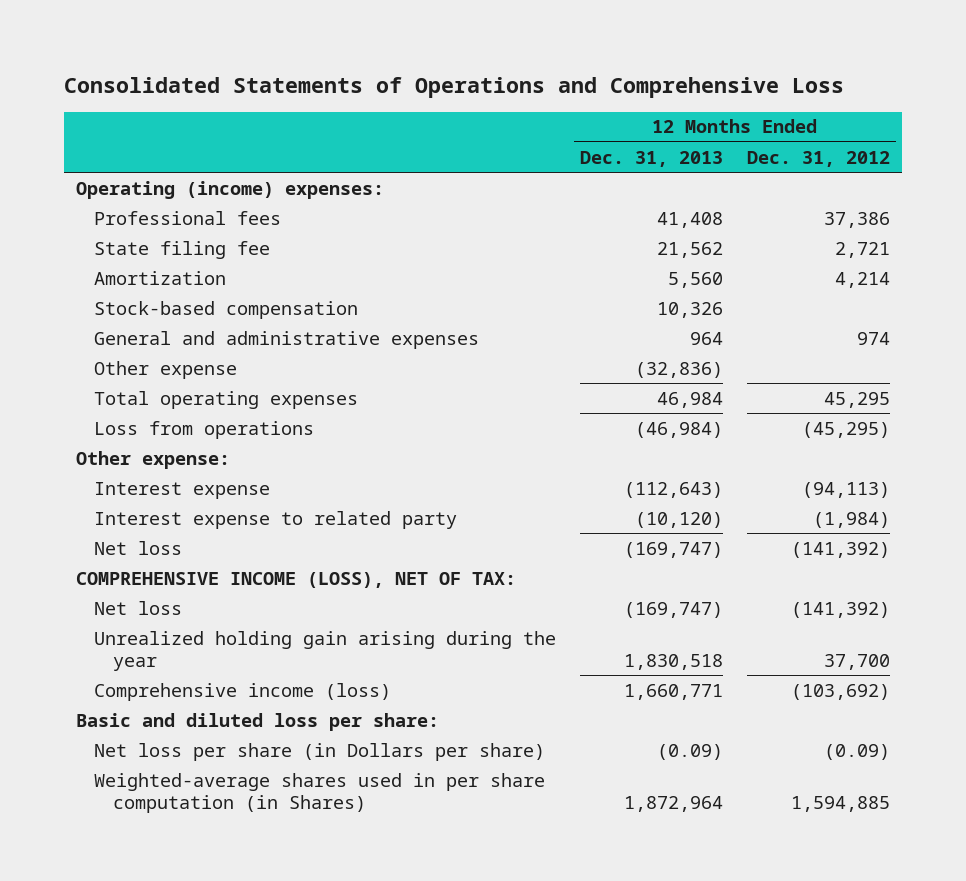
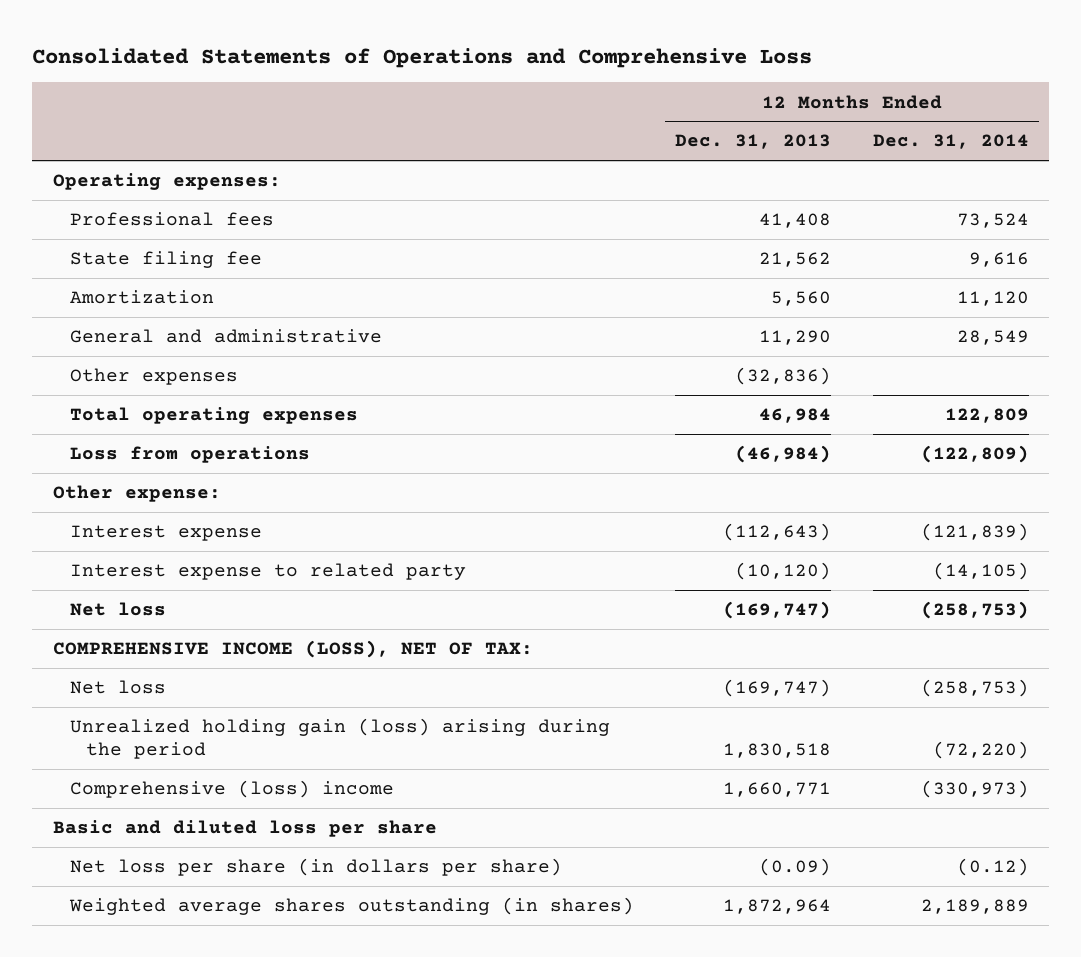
- | 12 Months Ended Dec. 31, 2013 | 12 Months Ended Dec. 31, 2012
+ | 12 Months Ended Dec. 31, 2013 | 12 Months Ended Dec. 31, 2014
- Operating (income) expenses:
+ Operating expenses:
- Stock-based compensation | 10,326 |
- General and administrative expenses | 964 | 974
- Other expense | (32,836) |
+ General and administrative | 11,290 | 28,549
+ Other expenses | (32,836) |
- Unrealized holding gain arising during the year | 1,830,518 | 37,700
- Comprehensive income (loss) | 1,660,771 | (103,692)
- Basic and diluted loss per share:
- Net loss per share (in Dollars per share) | (0.09) | (0.09)
- Weighted-average shares used in per share computation (in Shares) | 1,872,964 | 1,594,885
+ Unrealized holding gain (loss) arising during the period | 1,830,518 | (72,220)
+ Comprehensive (loss) income | 1,660,771 | (330,973)
+ Basic and diluted loss per share
+ Net loss per share (in dollars per share) | (0.09) | (0.12)
+ Weighted average shares outstanding (in shares) | 1,872,964 | 2,189,889

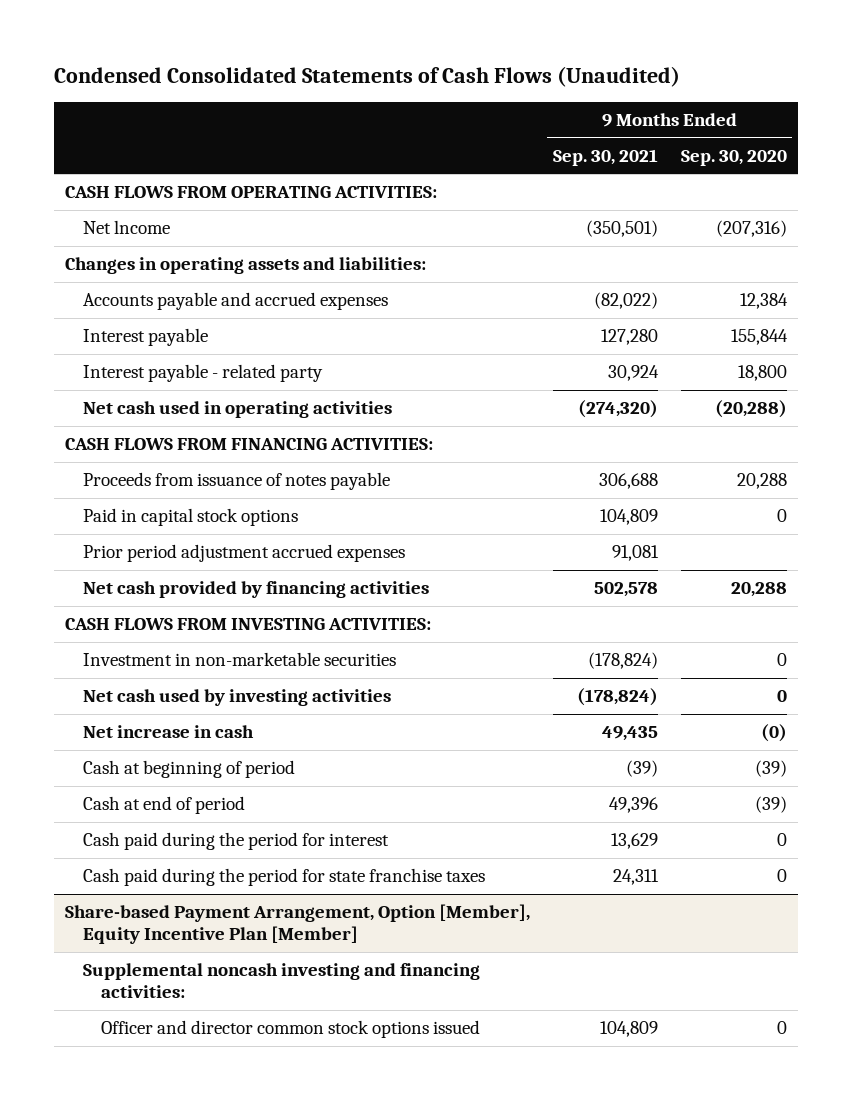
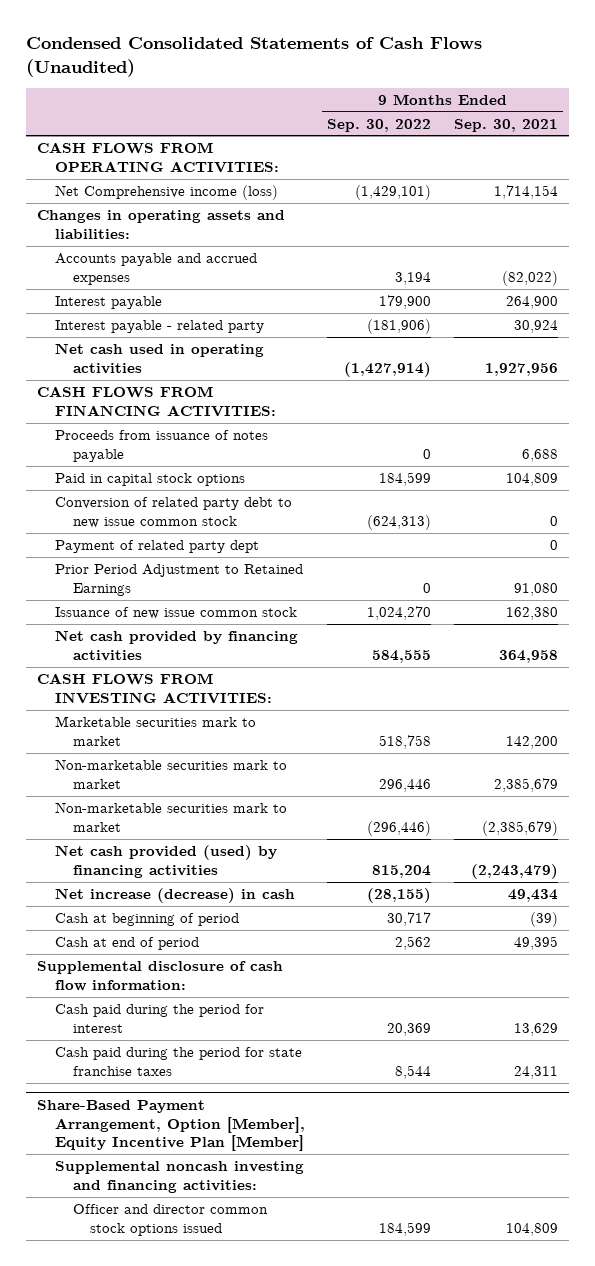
- | 9 Months Ended Sep. 30, 2021 | 9 Months Ended Sep. 30, 2020
+ | 9 Months Ended Sep. 30, 2022 | 9 Months Ended Sep. 30, 2021
- Net lncome | (350,501) | (207,316)
+ Net Comprehensive income (loss) | (1,429,101) | 1,714,154
- Interest payable | 127,280 | 155,844
+ Interest payable | 179,900 | 264,900
- Net cash used in operating activities | (274,320) | (20,288)
+ Net cash used in operating activities | (1,427,914) | 1,927,956
- Proceeds from issuance of notes payable | 306,688 | 20,288
+ Proceeds from issuance of notes payable | 0 | 6,688
- Prior period adjustment accrued expenses | 91,081 |
- Net cash provided by financing activities | 502,578 | 20,288
+ Conversion of related party debt to new issue common stock | (624,313) | 0
+ Payment of related party dept | | 0
+ Prior Period Adjustment to Retained Earnings | 0 | 91,080
+ Issuance of new issue common stock | 1,024,270 | 162,380
+ Net cash provided by financing activities | 584,555 | 364,958
- Investment in non-marketable securities | (178,824) | 0
- Net cash used by investing activities | (178,824) | 0
- Net increase in cash | 49,435 | (0)
+ Marketable securities mark to market | 518,758 | 142,200
+ Non-marketable securities mark to market | 296,446 | 2,385,679
+ Non-marketable securities mark to market | (296,446) | (2,385,679)
+ Net cash provided (used) by financing activities | 815,204 | (2,243,479)
+ Net increase (decrease) in cash | (28,155) | 49,434
- Cash at end of period | 49,396 | (39)
+ Cash at end of period | 2,562 | 49,395
+ Supplemental disclosure of cash flow information:
- Share-based Payment Arrangement, Option [Member], Equity Incentive Plan [Member]
+ Share-Based Payment Arrangement, Option [Member], Equity Incentive Plan [Member]

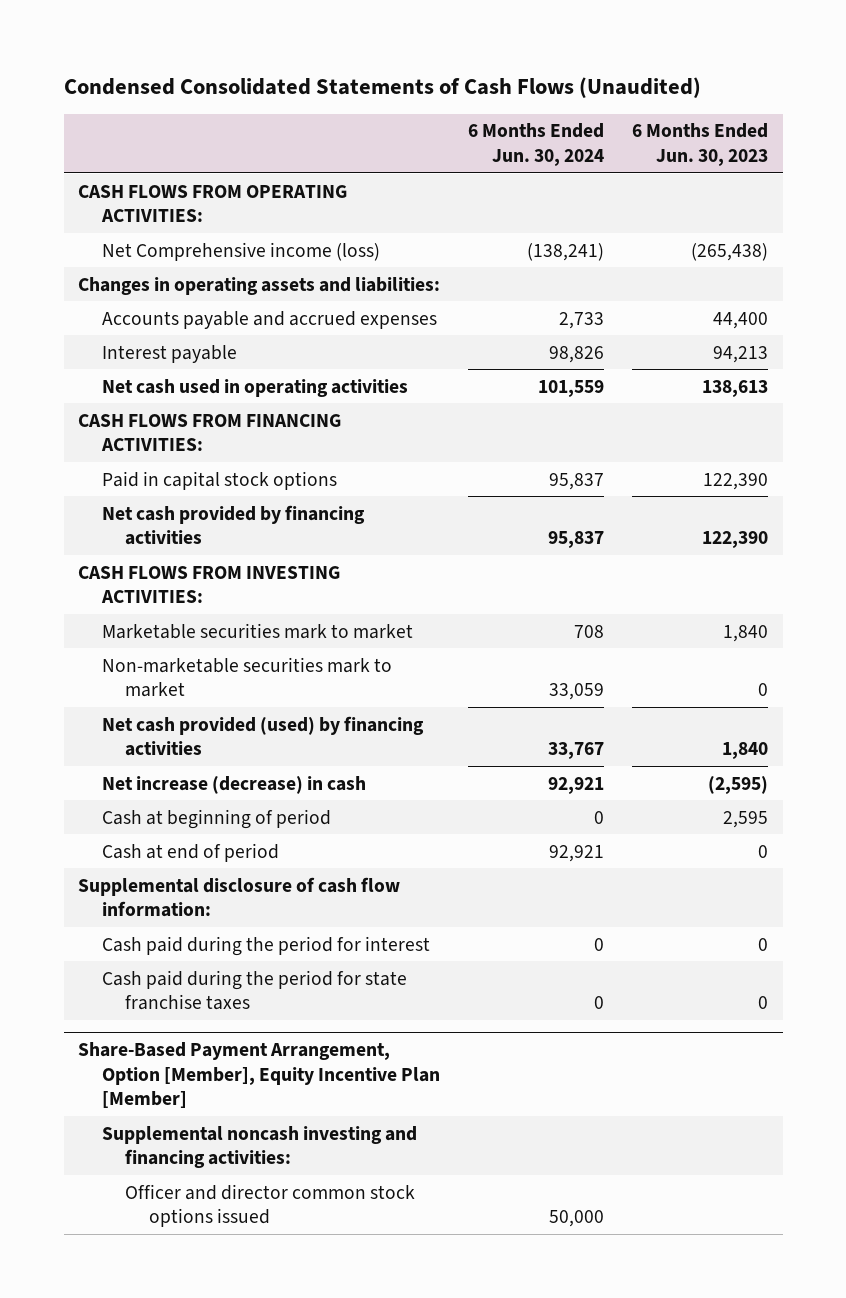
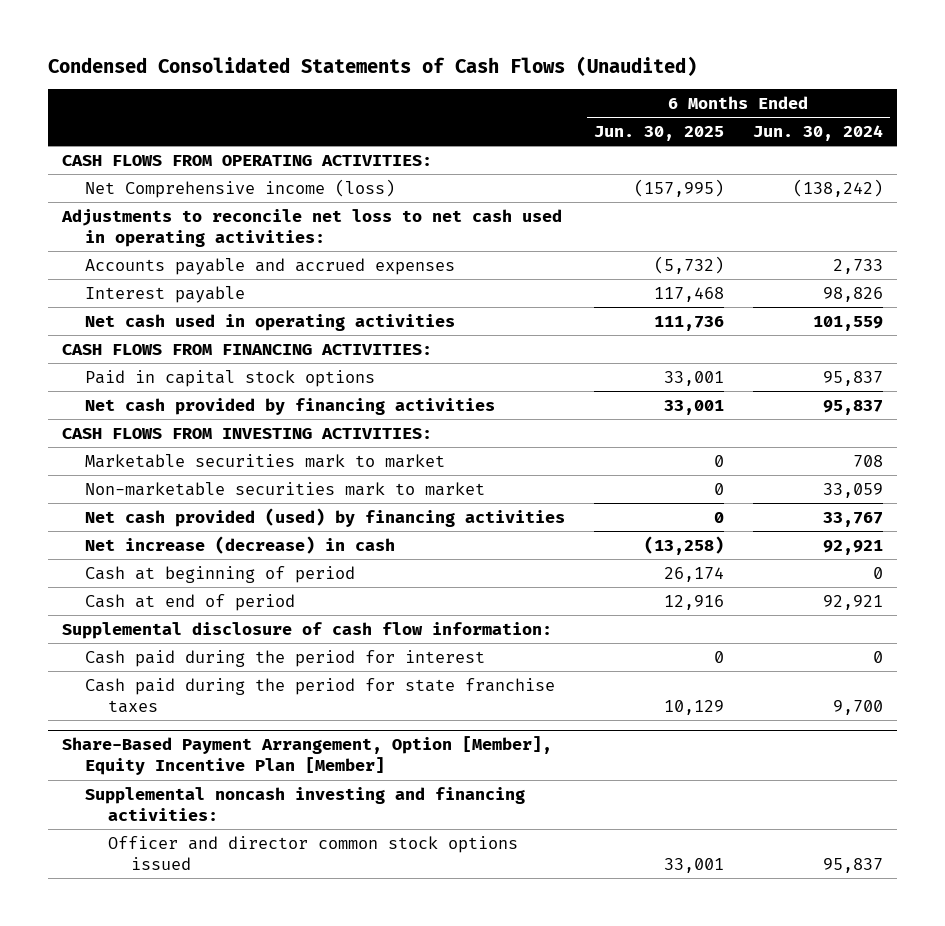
- | 6 Months Ended Jun. 30, 2024 | 6 Months Ended Jun. 30, 2023
+ | 6 Months Ended Jun. 30, 2025 | 6 Months Ended Jun. 30, 2024
- Net Comprehensive income (loss) | (138,241) | (265,438)
- Changes in operating assets and liabilities:
+ Net Comprehensive income (loss) | (157,995) | (138,242)
+ Adjustments to reconcile net loss to net cash used in operating activities:
- Cash paid during the period for state franchise taxes | 0 | 0
+ Cash paid during the period for state franchise taxes | 10,129 | 9,700
@ Share-Based Payment Arrangement, Option [Member], Equity Incentive Plan [Member]
- Officer and director common stock options issued | 50,000 |
+ Officer and director common stock options issued | 33,001 | 95,837

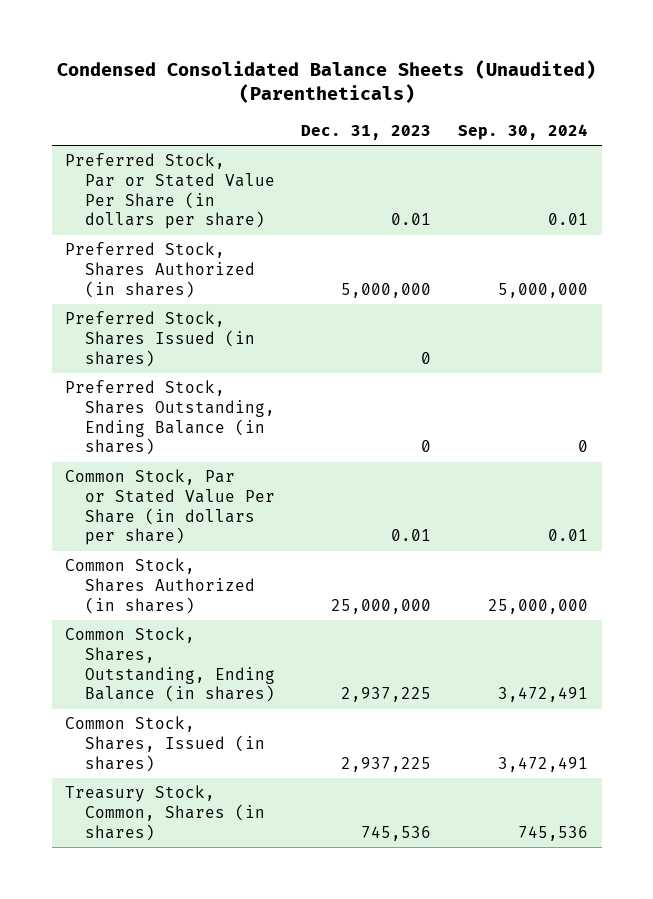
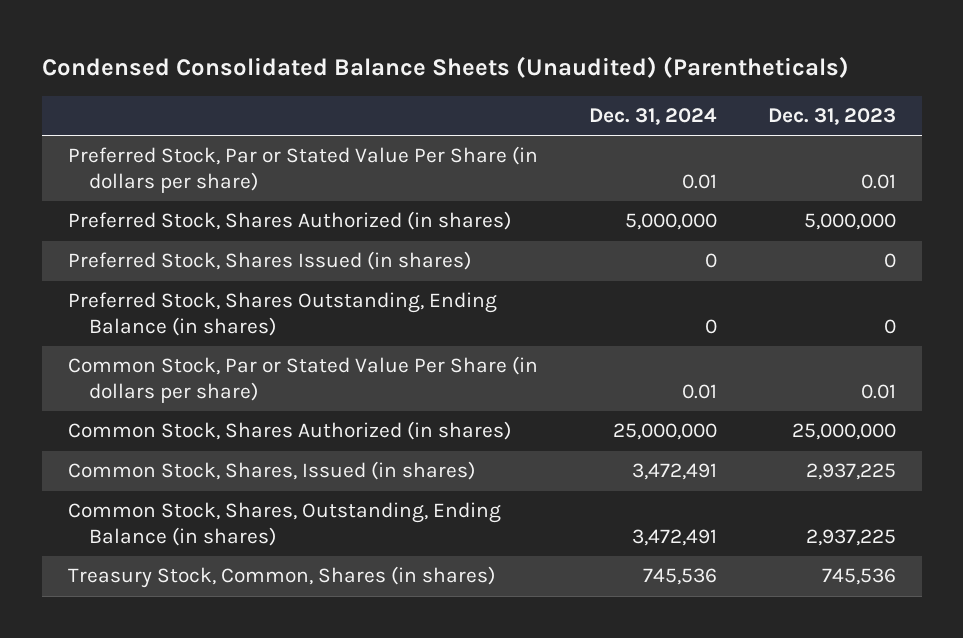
- | Dec. 31, 2023 | Sep. 30, 2024
+ | Dec. 31, 2024 | Dec. 31, 2023
moved down: Common Stock, Shares, Outstanding, Ending Balance (in shares) | 3,472,491 | 2,937,225

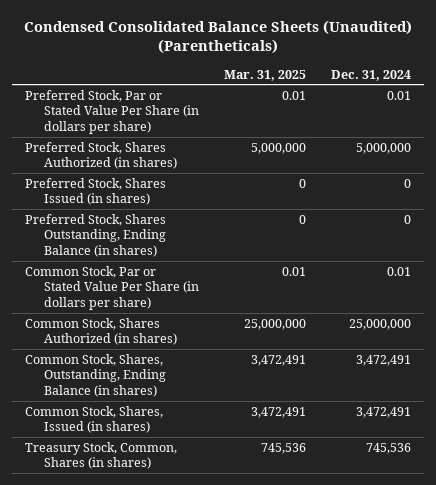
- | Dec. 31, 2024 | Dec. 31, 2023
+ | Mar. 31, 2025 | Dec. 31, 2024
moved down: Common Stock, Shares, Issued (in shares) | 3,472,491 | 3,472,491

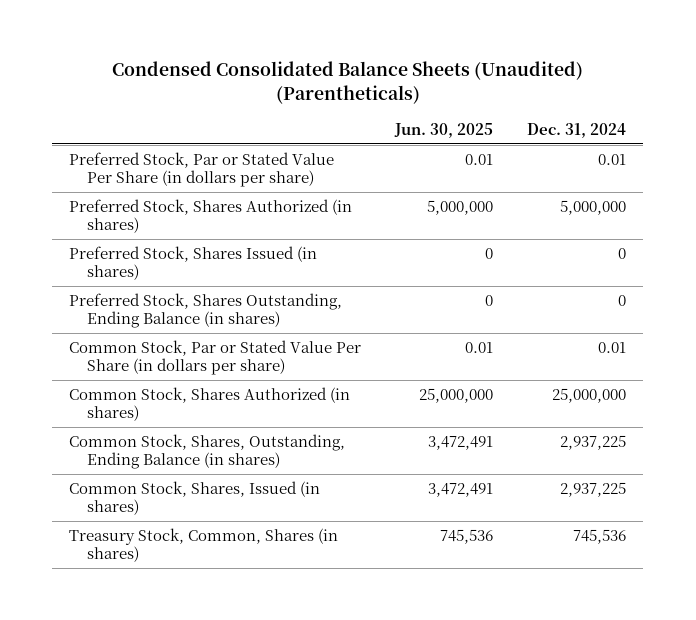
- | Mar. 31, 2025 | Dec. 31, 2024
+ | Jun. 30, 2025 | Dec. 31, 2024
- Common Stock, Shares, Outstanding, Ending Balance (in shares) | 3,472,491 | 3,472,491
- Common Stock, Shares, Issued (in shares) | 3,472,491 | 3,472,491
+ Common Stock, Shares, Outstanding, Ending Balance (in shares) | 3,472,491 | 2,937,225
+ Common Stock, Shares, Issued (in shares) | 3,472,491 | 2,937,225

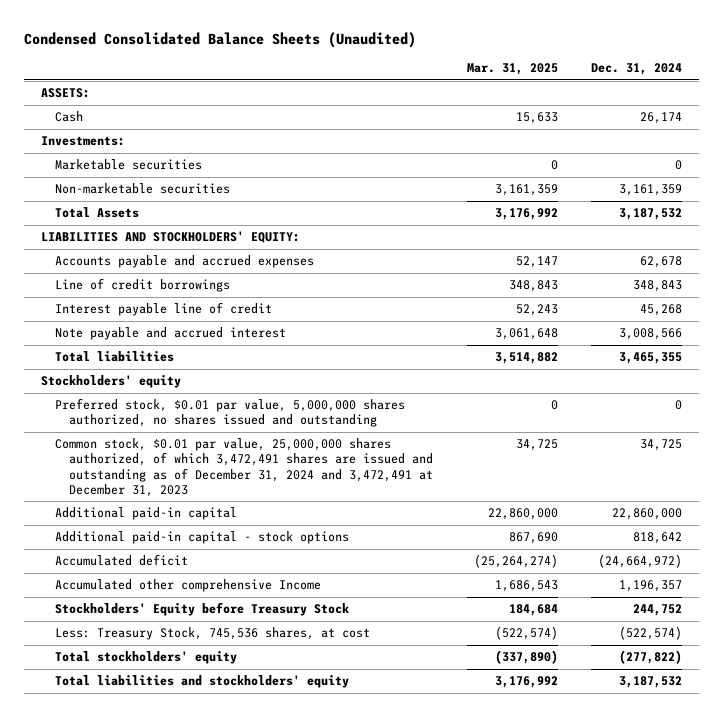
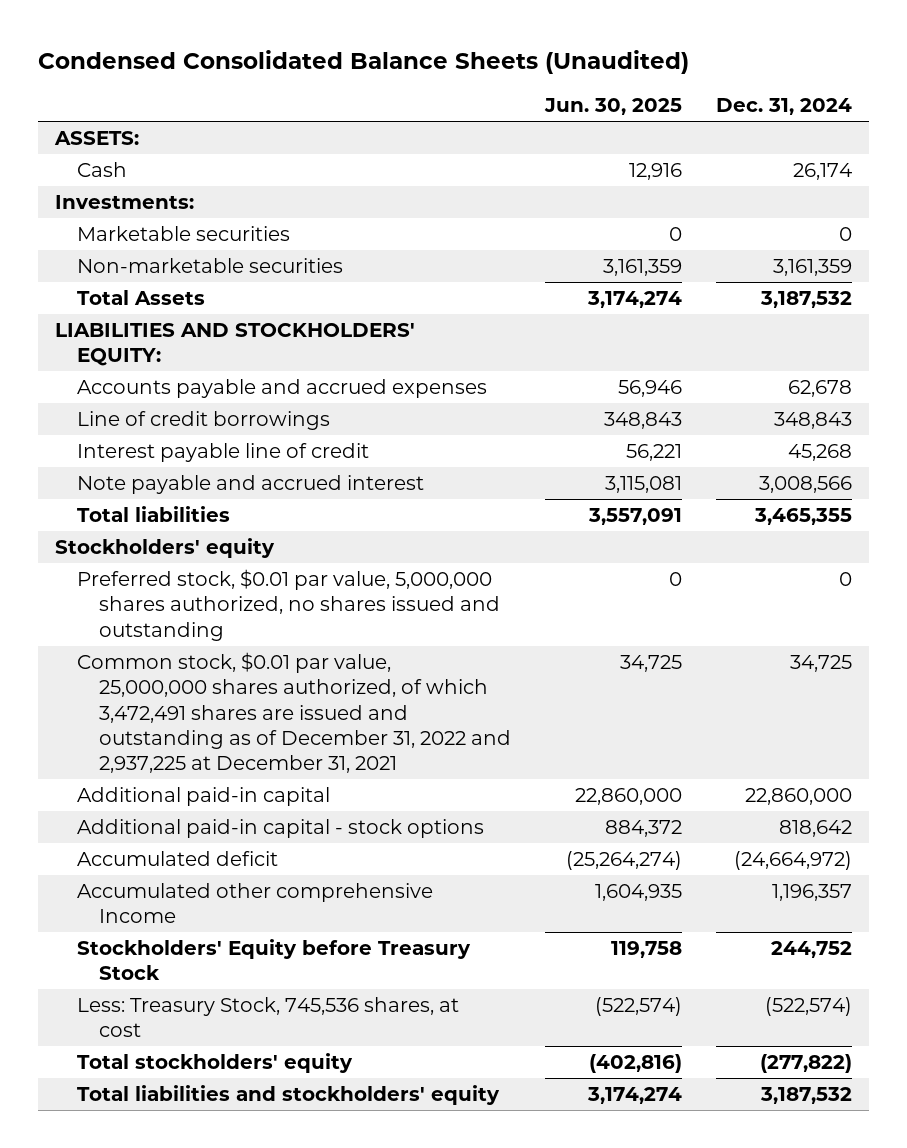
- | Mar. 31, 2025 | Dec. 31, 2024
+ | Jun. 30, 2025 | Dec. 31, 2024
- Common stock, $0.01 par value, 25,000,000 shares authorized, of which 3,472,491 shares are issued and outstanding as of December 31, 2024 and 3,472,491 at December 31, 2023 | 34,725 | 34,725
+ Common stock, $0.01 par value, 25,000,000 shares authorized, of which 3,472,491 shares are issued and outstanding as of December 31, 2022 and 2,937,225 at December 31, 2021 | 34,725 | 34,725

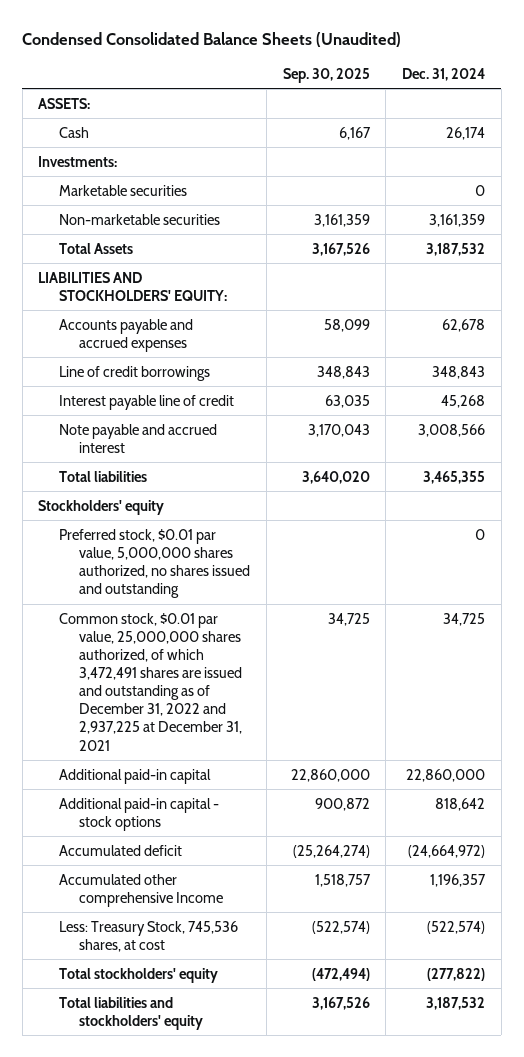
- | Jun. 30, 2025 | Dec. 31, 2024
+ | Sep. 30, 2025 | Dec. 31, 2024
- Stockholders' Equity before Treasury Stock | 119,758 | 244,752

